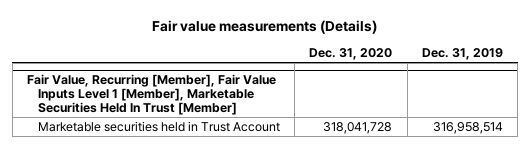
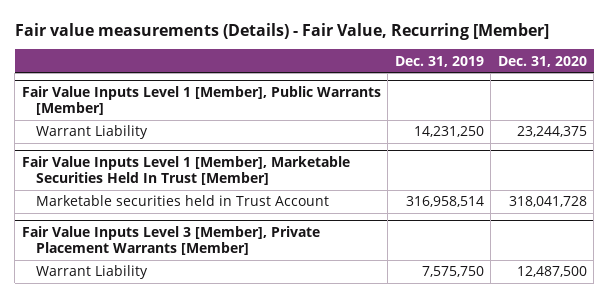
- Fair value measurements (Details)
+ Fair value measurements (Details) - Fair Value, Recurring [Member]
- | Dec. 31, 2020 | Dec. 31, 2019
+ | Dec. 31, 2019 | Dec. 31, 2020
- Fair Value, Recurring [Member], Fair Value Inputs Level 1 [Member], Marketable Securities Held In Trust [Member]
+ Fair Value Inputs Level 1 [Member], Public Warrants [Member]
+ Warrant Liability | 14,231,250 | 23,244,375
+ Fair Value Inputs Level 1 [Member], Marketable Securities Held In Trust [Member]
+ Fair Value Inputs Level 3 [Member], Private Placement Warrants [Member]
+ Warrant Liability | 7,575,750 | 12,487,500

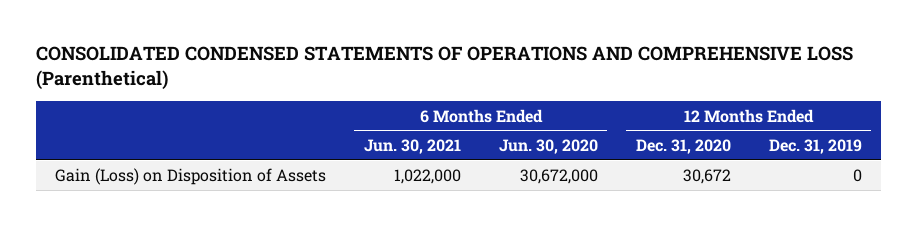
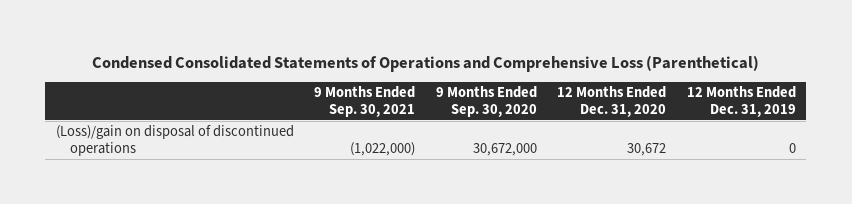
- CONSOLIDATED CONDENSED STATEMENTS OF OPERATIONS AND COMPREHENSIVE LOSS (Parenthetical)
+ Condensed Consolidated Statements of Operations and Comprehensive Loss (Parenthetical)
- | 6 Months Ended Jun. 30, 2021 | 6 Months Ended Jun. 30, 2020 | 12 Months Ended Dec. 31, 2020 | 12 Months Ended Dec. 31, 2019
+ | 9 Months Ended Sep. 30, 2021 | 9 Months Ended Sep. 30, 2020 | 12 Months Ended Dec. 31, 2020 | 12 Months Ended Dec. 31, 2019
- Gain (Loss) on Disposition of Assets | 1,022,000 | 30,672,000 | 30,672 | 0
+ (Loss)/gain on disposal of discontinued operations | (1,022,000) | 30,672,000 | 30,672 | 0

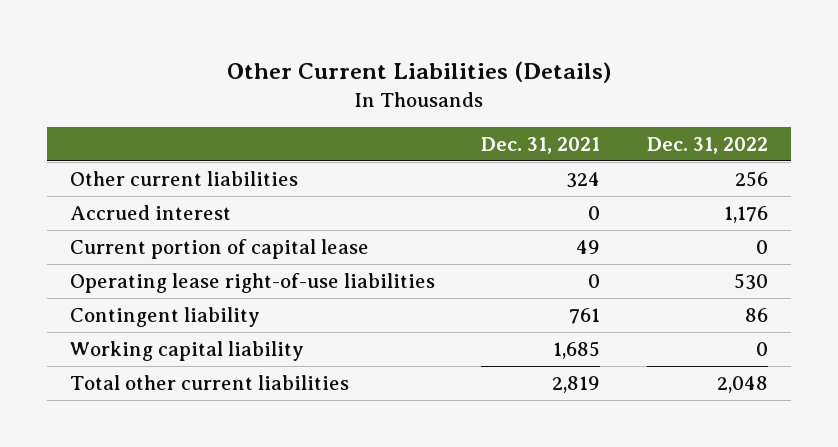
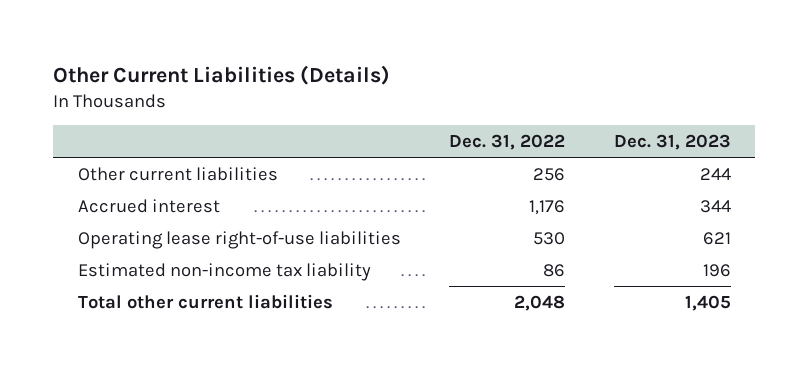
- | Dec. 31, 2021 | Dec. 31, 2022
+ | Dec. 31, 2022 | Dec. 31, 2023
- Current portion of capital lease | 49 | 0
- Contingent liability | 761 | 86
- Working capital liability | 1,685 | 0
+ Estimated non-income tax liability | 86 | 196

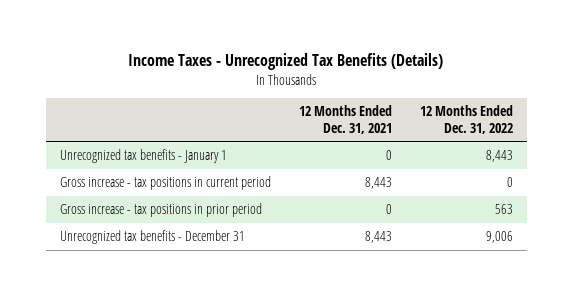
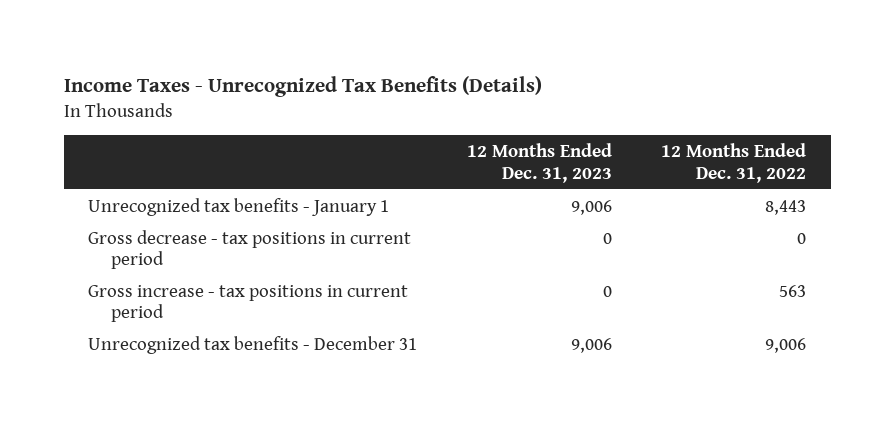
- | 12 Months Ended Dec. 31, 2021 | 12 Months Ended Dec. 31, 2022
+ | 12 Months Ended Dec. 31, 2023 | 12 Months Ended Dec. 31, 2022
- Gross increase - tax positions in current period | 8,443 | 0
- Gross increase - tax positions in prior period | 0 | 563
+ Gross decrease - tax positions in current period | 0 | 0
+ Gross increase - tax positions in current period | 0 | 563

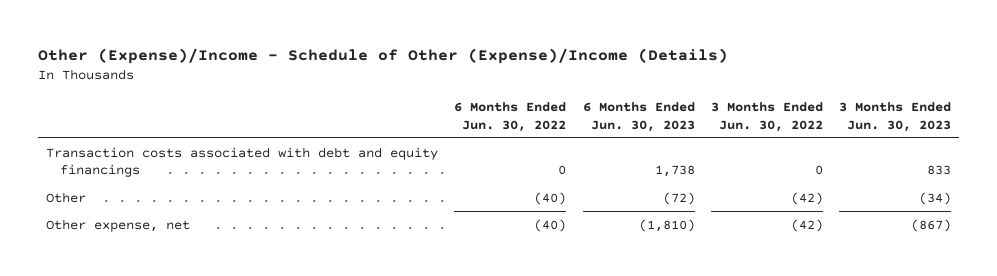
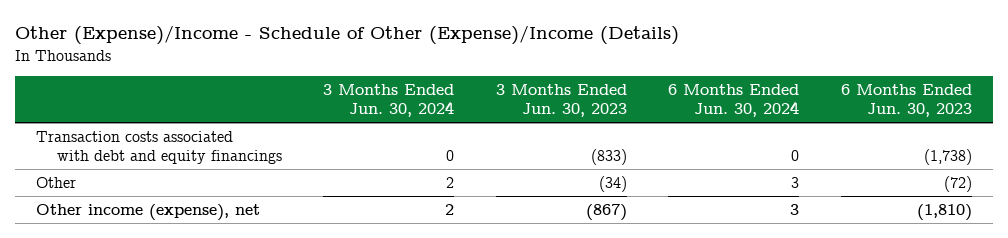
- | 6 Months Ended Jun. 30, 2022 | 6 Months Ended Jun. 30, 2023 | 3 Months Ended Jun. 30, 2022 | 3 Months Ended Jun. 30, 2023
+ | 3 Months Ended Jun. 30, 2024 | 3 Months Ended Jun. 30, 2023 | 6 Months Ended Jun. 30, 2024 | 6 Months Ended Jun. 30, 2023
- Transaction costs associated with debt and equity financings | 0 | 1,738 | 0 | 833
+ Transaction costs associated with debt and equity financings | 0 | (833) | 0 | (1,738)
- Other expense, net | (40) | (1,810) | (42) | (867)
+ Other income (expense), net | 2 | (867) | 3 | (1,810)

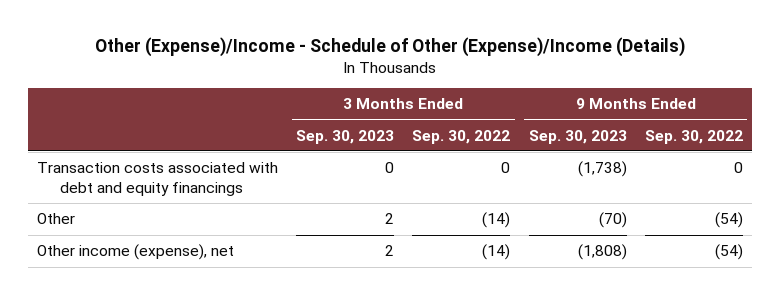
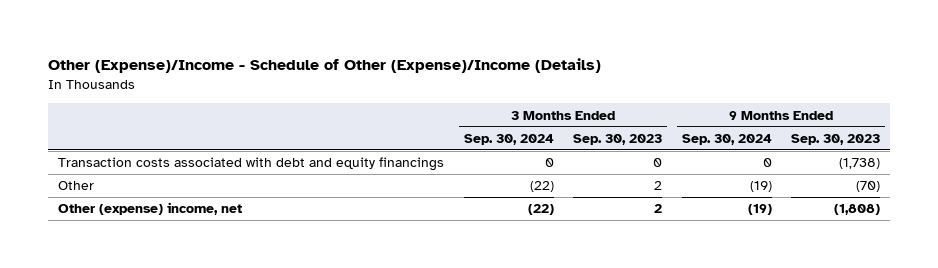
- | 3 Months Ended Sep. 30, 2023 | 3 Months Ended Sep. 30, 2022 | 9 Months Ended Sep. 30, 2023 | 9 Months Ended Sep. 30, 2022
+ | 3 Months Ended Sep. 30, 2024 | 3 Months Ended Sep. 30, 2023 | 9 Months Ended Sep. 30, 2024 | 9 Months Ended Sep. 30, 2023
- Other income (expense), net | 2 | (14) | (1,808) | (54)
+ Other (expense) income, net | (22) | 2 | (19) | (1,808)

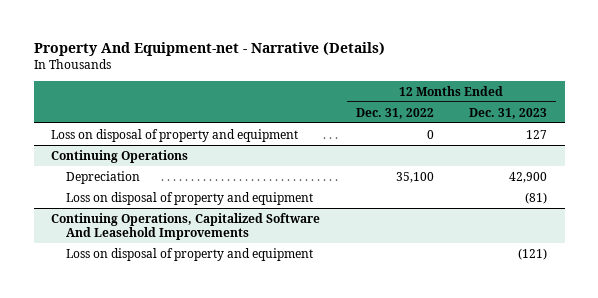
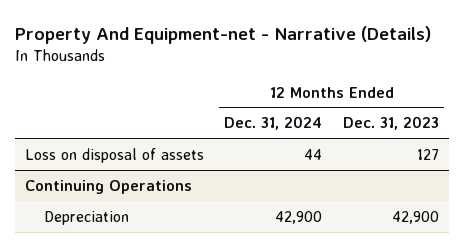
- | 12 Months Ended Dec. 31, 2022 | 12 Months Ended Dec. 31, 2023
+ | 12 Months Ended Dec. 31, 2024 | 12 Months Ended Dec. 31, 2023
- Loss on disposal of property and equipment | 0 | 127
+ Loss on disposal of assets | 44 | 127
@ Continuing Operations
- Loss on disposal of property and equipment | | (81)
- Continuing Operations, Capitalized Software And Leasehold Improvements
- Loss on disposal of property and equipment | | (121)

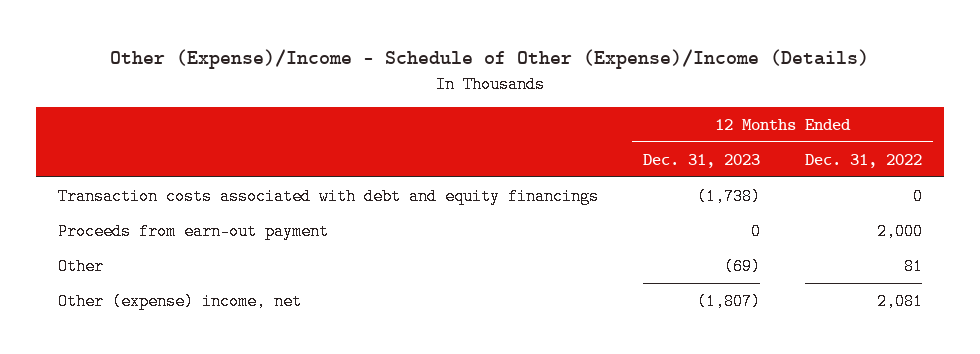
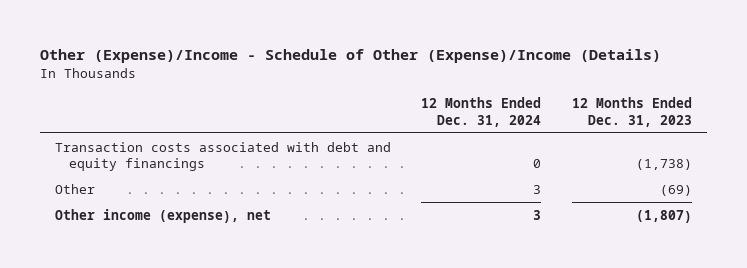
- | 12 Months Ended Dec. 31, 2023 | 12 Months Ended Dec. 31, 2022
+ | 12 Months Ended Dec. 31, 2024 | 12 Months Ended Dec. 31, 2023
- Proceeds from earn-out payment | 0 | 2,000
- Other (expense) income, net | (1,807) | 2,081
+ Other income (expense), net | 3 | (1,807)

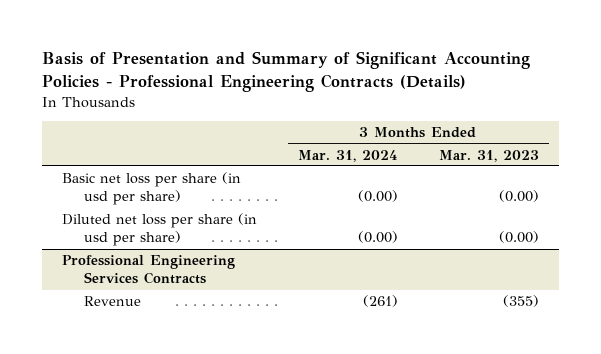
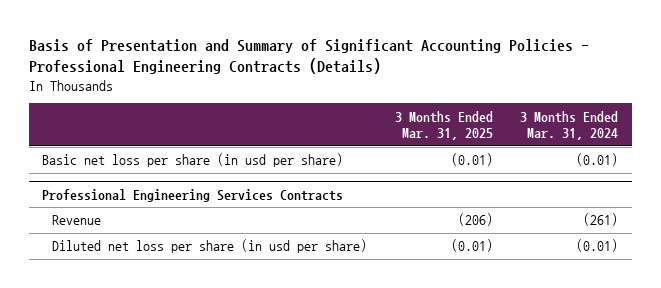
- | 3 Months Ended Mar. 31, 2024 | 3 Months Ended Mar. 31, 2023
+ | 3 Months Ended Mar. 31, 2025 | 3 Months Ended Mar. 31, 2024
- Basic net loss per share (in usd per share) | (0.00) | (0.00)
- Diluted net loss per share (in usd per share) | (0.00) | (0.00)
+ Basic net loss per share (in usd per share) | (0.01) | (0.01)
@ Professional Engineering Services Contracts
+ Diluted net loss per share (in usd per share) | (0.01) | (0.01)

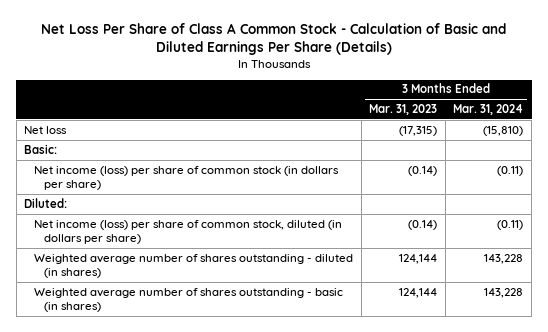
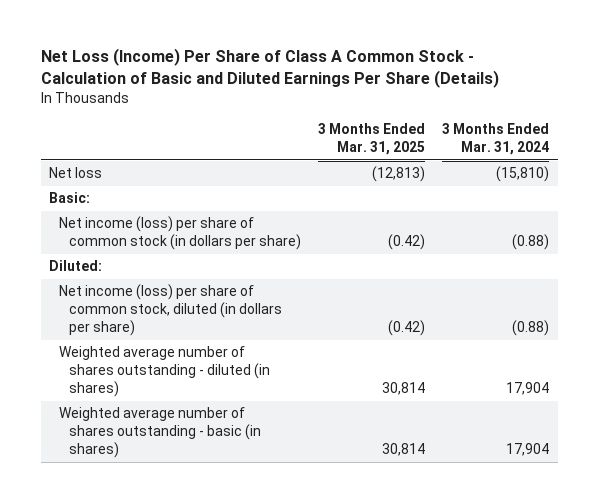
- Net Loss Per Share of Class A Common Stock - Calculation of Basic and Diluted Earnings Per Share (Details)
+ Net Loss (Income) Per Share of Class A Common Stock - Calculation of Basic and Diluted Earnings Per Share (Details)
- | 3 Months Ended Mar. 31, 2023 | 3 Months Ended Mar. 31, 2024
+ | 3 Months Ended Mar. 31, 2025 | 3 Months Ended Mar. 31, 2024
- Net income (loss) per share of common stock (in dollars per share) | (0.14) | (0.11)
+ Net income (loss) per share of common stock (in dollars per share) | (0.42) | (0.88)
- Net income (loss) per share of common stock, diluted (in dollars per share) | (0.14) | (0.11)
- Weighted average number of shares outstanding - diluted (in shares) | 124,144 | 143,228
- Weighted average number of shares outstanding - basic (in shares) | 124,144 | 143,228
+ Net income (loss) per share of common stock, diluted (in dollars per share) | (0.42) | (0.88)
+ Weighted average number of shares outstanding - diluted (in shares) | 30,814 | 17,904
+ Weighted average number of shares outstanding - basic (in shares) | 30,814 | 17,904

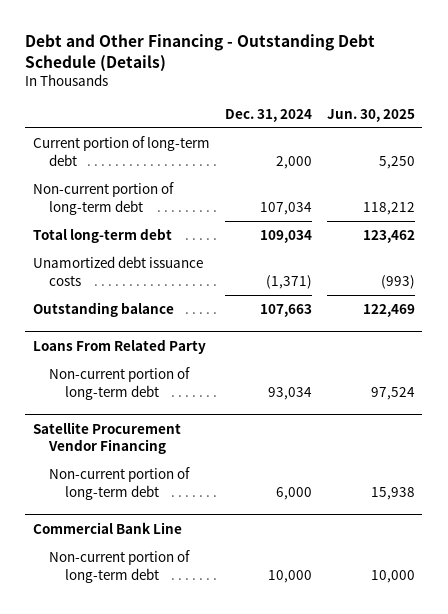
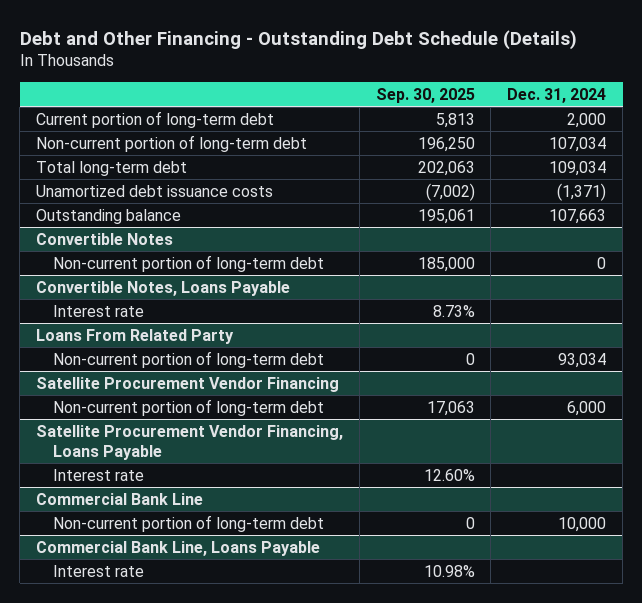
- | Dec. 31, 2024 | Jun. 30, 2025
+ | Sep. 30, 2025 | Dec. 31, 2024
+ Convertible Notes
+ Non-current portion of long-term debt | 185,000 | 0
+ Convertible Notes, Loans Payable
+ Interest rate | 8.73% |
+ Satellite Procurement Vendor Financing, Loans Payable
+ Interest rate | 12.60% |
+ Commercial Bank Line, Loans Payable
+ Interest rate | 10.98% |

